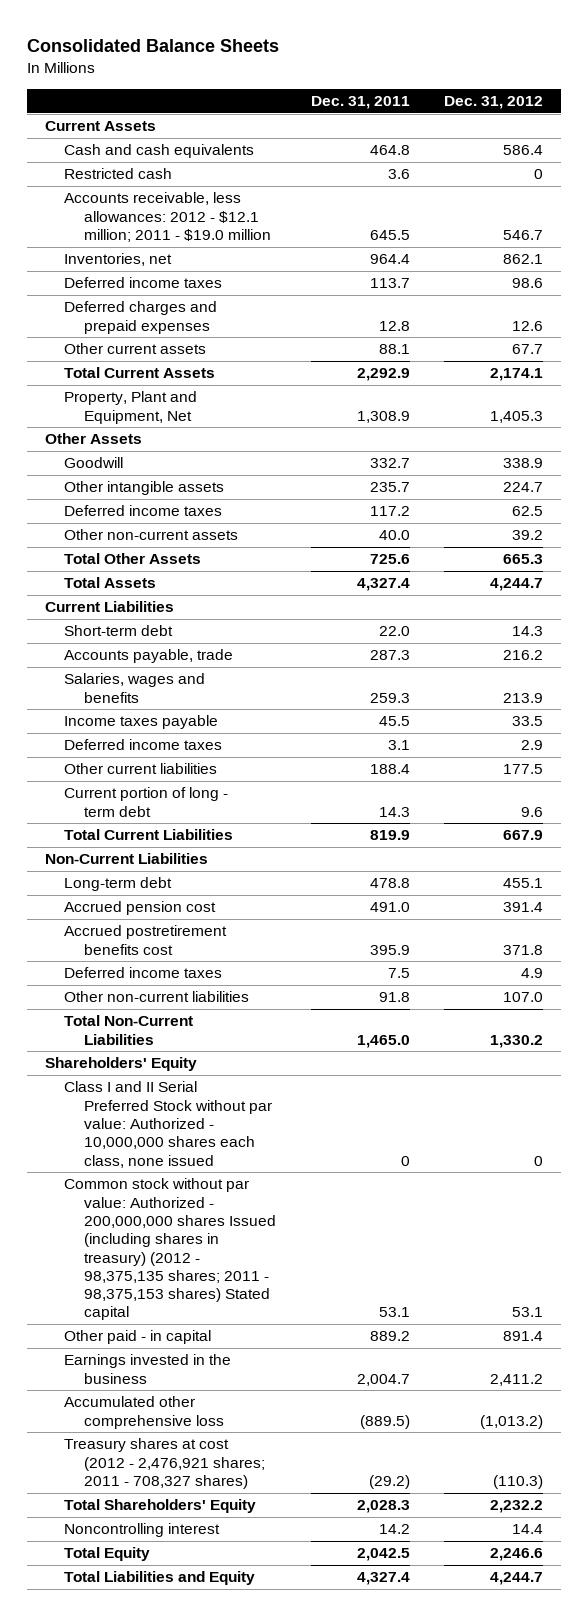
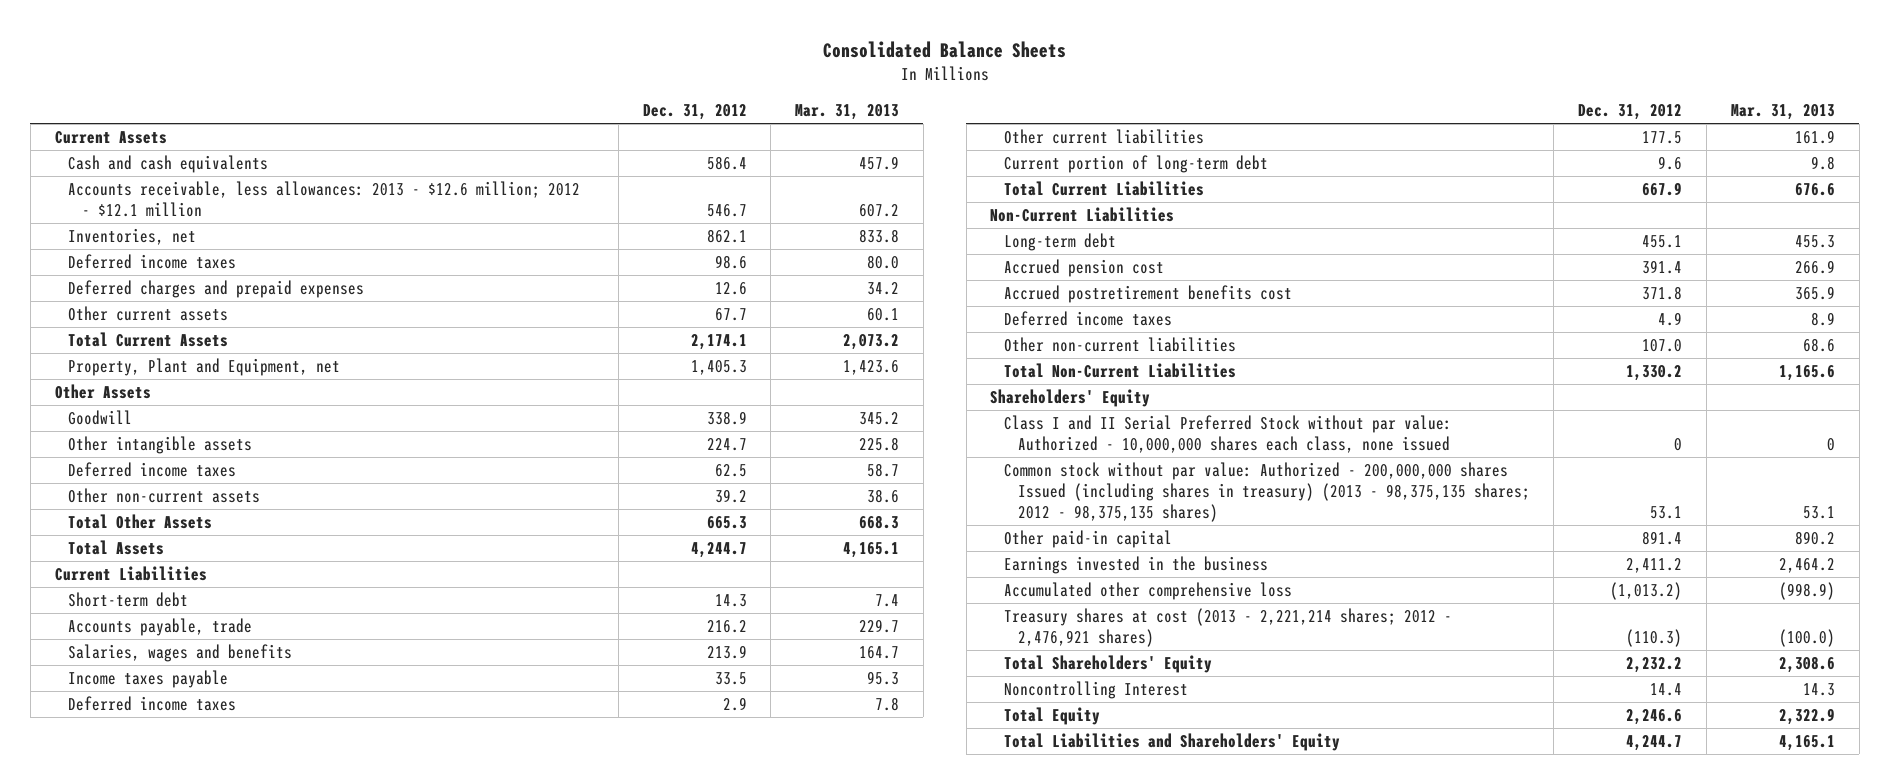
- | Dec. 31, 2011 | Dec. 31, 2012
+ | Dec. 31, 2012 | Mar. 31, 2013
- Restricted cash | 3.6 | 0
- Accounts receivable, less allowances: 2012 - $12.1 million; 2011 - $19.0 million | 645.5 | 546.7
+ Accounts receivable, less allowances: 2013 - $12.6 million; 2012 - $12.1 million | 546.7 | 607.2
- Property, Plant and Equipment, Net | 1,308.9 | 1,405.3
+ Property, Plant and Equipment, net | 1,405.3 | 1,423.6
- Current portion of long - term debt | 14.3 | 9.6
+ Current portion of long-term debt | 9.6 | 9.8
- Common stock without par value: Authorized - 200,000,000 shares Issued (including shares in treasury) (2012 - 98,375,135 shares; 2011 - 98,375,153 shares) Stated capital | 53.1 | 53.1
- Other paid - in capital | 889.2 | 891.4
+ Common stock without par value: Authorized - 200,000,000 shares Issued (including shares in treasury) (2013 - 98,375,135 shares; 2012 - 98,375,135 shares) | 53.1 | 53.1
+ Other paid-in capital | 891.4 | 890.2
- Treasury shares at cost (2012 - 2,476,921 shares; 2011 - 708,327 shares) | (29.2) | (110.3)
+ Treasury shares at cost (2013 - 2,221,214 shares; 2012 - 2,476,921 shares) | (110.3) | (100.0)
- Noncontrolling interest | 14.2 | 14.4
+ Noncontrolling Interest | 14.4 | 14.3
- Total Liabilities and Equity | 4,327.4 | 4,244.7
+ Total Liabilities and Shareholders' Equity | 4,244.7 | 4,165.1

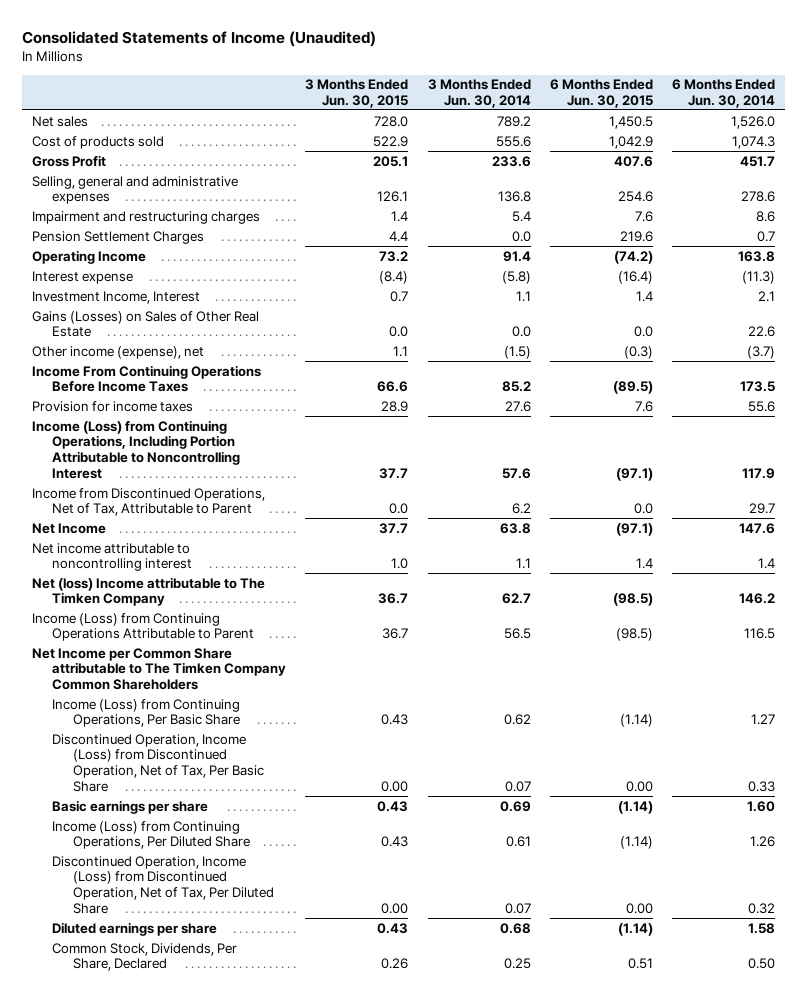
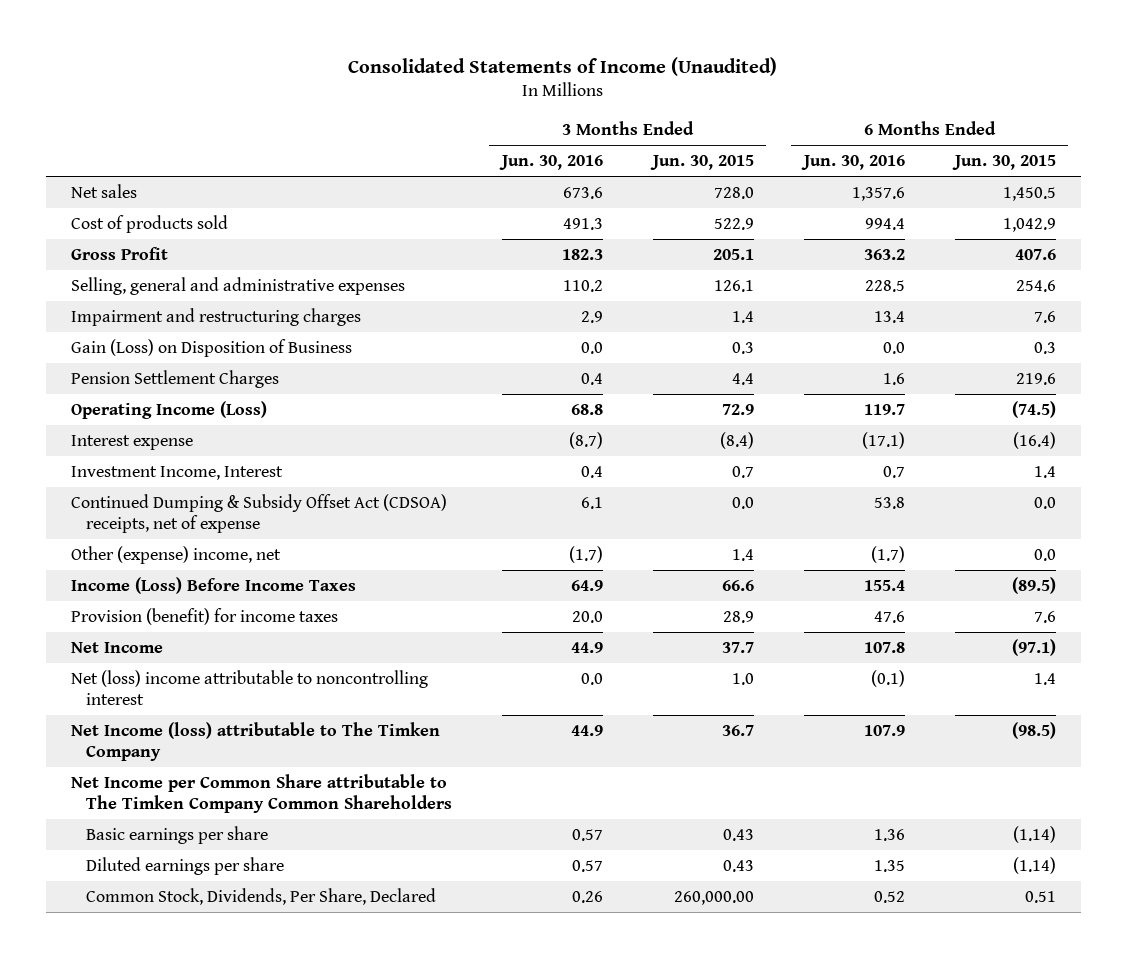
- | 3 Months Ended Jun. 30, 2015 | 3 Months Ended Jun. 30, 2014 | 6 Months Ended Jun. 30, 2015 | 6 Months Ended Jun. 30, 2014
+ | 3 Months Ended Jun. 30, 2016 | 3 Months Ended Jun. 30, 2015 | 6 Months Ended Jun. 30, 2016 | 6 Months Ended Jun. 30, 2015
+ Gain (Loss) on Disposition of Business | 0.0 | 0.3 | 0.0 | 0.3
- Operating Income | 73.2 | 91.4 | (74.2) | 163.8
+ Operating Income (Loss) | 68.8 | 72.9 | 119.7 | (74.5)
- Gains (Losses) on Sales of Other Real Estate | 0.0 | 0.0 | 0.0 | 22.6
- Other income (expense), net | 1.1 | (1.5) | (0.3) | (3.7)
- Income From Continuing Operations Before Income Taxes | 66.6 | 85.2 | (89.5) | 173.5
- Provision for income taxes | 28.9 | 27.6 | 7.6 | 55.6
- Income (Loss) from Continuing Operations, Including Portion Attributable to Noncontrolling Interest | 37.7 | 57.6 | (97.1) | 117.9
- Income from Discontinued Operations, Net of Tax, Attributable to Parent | 0.0 | 6.2 | 0.0 | 29.7
+ Continued Dumping & Subsidy Offset Act (CDSOA) receipts, net of expense | 6.1 | 0.0 | 53.8 | 0.0
+ Other (expense) income, net | (1.7) | 1.4 | (1.7) | 0.0
+ Income (Loss) Before Income Taxes | 64.9 | 66.6 | 155.4 | (89.5)
+ Provision (benefit) for income taxes | 20.0 | 28.9 | 47.6 | 7.6
- Net income attributable to noncontrolling interest | 1.0 | 1.1 | 1.4 | 1.4
- Net (loss) Income attributable to The Timken Company | 36.7 | 62.7 | (98.5) | 146.2
- Income (Loss) from Continuing Operations Attributable to Parent | 36.7 | 56.5 | (98.5) | 116.5
+ Net (loss) income attributable to noncontrolling interest | 0.0 | 1.0 | (0.1) | 1.4
+ Net Income (loss) attributable to The Timken Company | 44.9 | 36.7 | 107.9 | (98.5)
- Income (Loss) from Continuing Operations, Per Basic Share | 0.43 | 0.62 | (1.14) | 1.27
- Discontinued Operation, Income (Loss) from Discontinued Operation, Net of Tax, Per Basic Share | 0.00 | 0.07 | 0.00 | 0.33
- Income (Loss) from Continuing Operations, Per Diluted Share | 0.43 | 0.61 | (1.14) | 1.26
- Discontinued Operation, Income (Loss) from Discontinued Operation, Net of Tax, Per Diluted Share | 0.00 | 0.07 | 0.00 | 0.32
- Common Stock, Dividends, Per Share, Declared | 0.26 | 0.25 | 0.51 | 0.50
+ Common Stock, Dividends, Per Share, Declared | 0.26 | 260,000.00 | 0.52 | 0.51

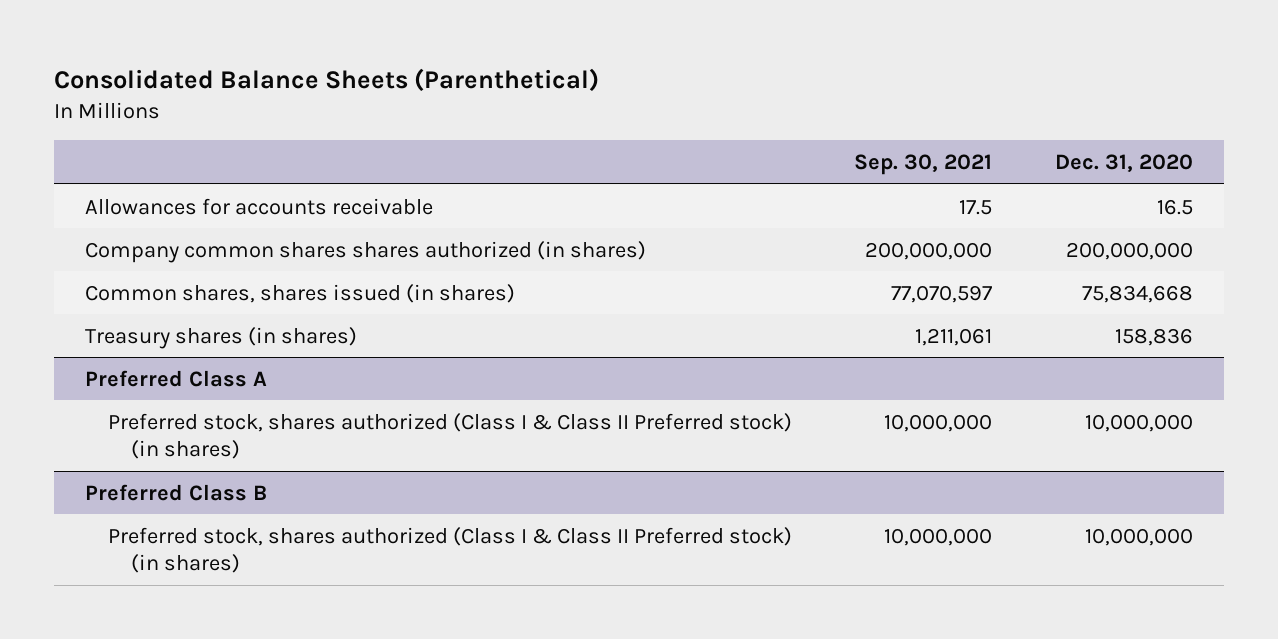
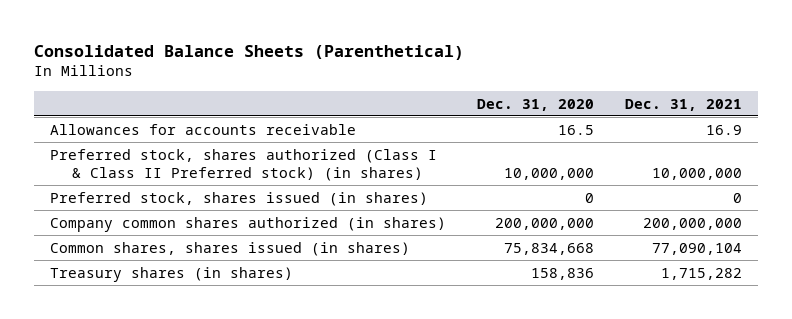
- | Sep. 30, 2021 | Dec. 31, 2020
+ | Dec. 31, 2020 | Dec. 31, 2021
- Company common shares shares authorized (in shares) | 200,000,000 | 200,000,000
+ Preferred stock, shares authorized (Class I & Class II Preferred stock) (in shares) | 10,000,000 | 10,000,000
+ Preferred stock, shares issued (in shares) | 0 | 0
+ Company common shares authorized (in shares) | 200,000,000 | 200,000,000
- Preferred Class A
- Preferred stock, shares authorized (Class I & Class II Preferred stock) (in shares) | 10,000,000 | 10,000,000
- Preferred Class B
- Preferred stock, shares authorized (Class I & Class II Preferred stock) (in shares) | 10,000,000 | 10,000,000

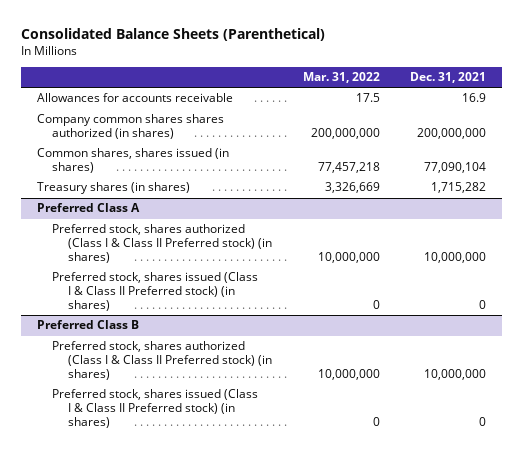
- | Dec. 31, 2020 | Dec. 31, 2021
+ | Mar. 31, 2022 | Dec. 31, 2021
- Preferred stock, shares authorized (Class I & Class II Preferred stock) (in shares) | 10,000,000 | 10,000,000
- Preferred stock, shares issued (in shares) | 0 | 0
- Company common shares authorized (in shares) | 200,000,000 | 200,000,000
+ Company common shares shares authorized (in shares) | 200,000,000 | 200,000,000
+ Preferred Class A
+ Preferred stock, shares authorized (Class I & Class II Preferred stock) (in shares) | 10,000,000 | 10,000,000
+ Preferred stock, shares issued (Class I & Class II Preferred stock) (in shares) | 0 | 0
+ Preferred Class B
+ Preferred stock, shares authorized (Class I & Class II Preferred stock) (in shares) | 10,000,000 | 10,000,000
+ Preferred stock, shares issued (Class I & Class II Preferred stock) (in shares) | 0 | 0

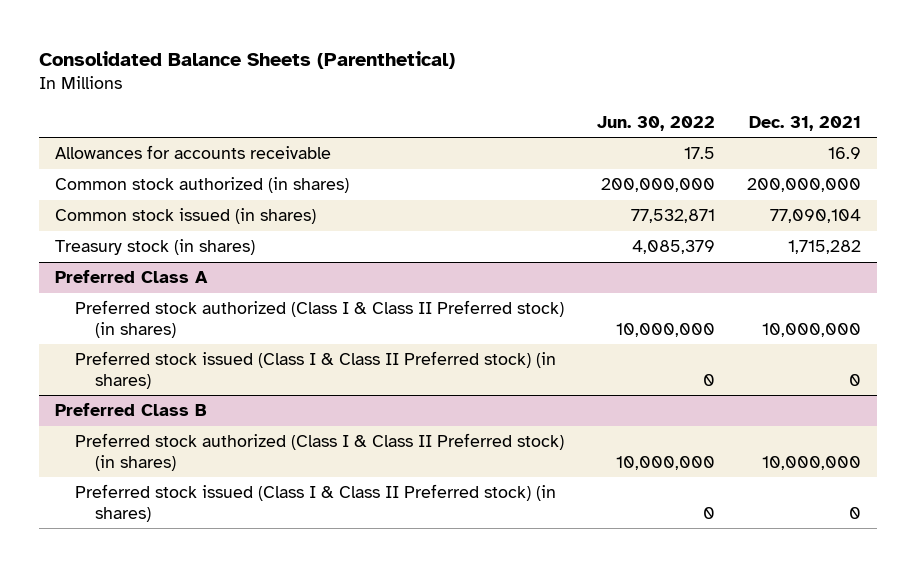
- | Mar. 31, 2022 | Dec. 31, 2021
+ | Jun. 30, 2022 | Dec. 31, 2021
- Company common shares shares authorized (in shares) | 200,000,000 | 200,000,000
- Common shares, shares issued (in shares) | 77,457,218 | 77,090,104
- Treasury shares (in shares) | 3,326,669 | 1,715,282
+ Common stock authorized (in shares) | 200,000,000 | 200,000,000
+ Common stock issued (in shares) | 77,532,871 | 77,090,104
+ Treasury stock (in shares) | 4,085,379 | 1,715,282
@ Preferred Class A
- Preferred stock, shares authorized (Class I & Class II Preferred stock) (in shares) | 10,000,000 | 10,000,000
- Preferred stock, shares issued (Class I & Class II Preferred stock) (in shares) | 0 | 0
+ Preferred stock authorized (Class I & Class II Preferred stock) (in shares) | 10,000,000 | 10,000,000
+ Preferred stock issued (Class I & Class II Preferred stock) (in shares) | 0 | 0
@ Preferred Class B
- Preferred stock, shares authorized (Class I & Class II Preferred stock) (in shares) | 10,000,000 | 10,000,000
- Preferred stock, shares issued (Class I & Class II Preferred stock) (in shares) | 0 | 0
+ Preferred stock authorized (Class I & Class II Preferred stock) (in shares) | 10,000,000 | 10,000,000
+ Preferred stock issued (Class I & Class II Preferred stock) (in shares) | 0 | 0

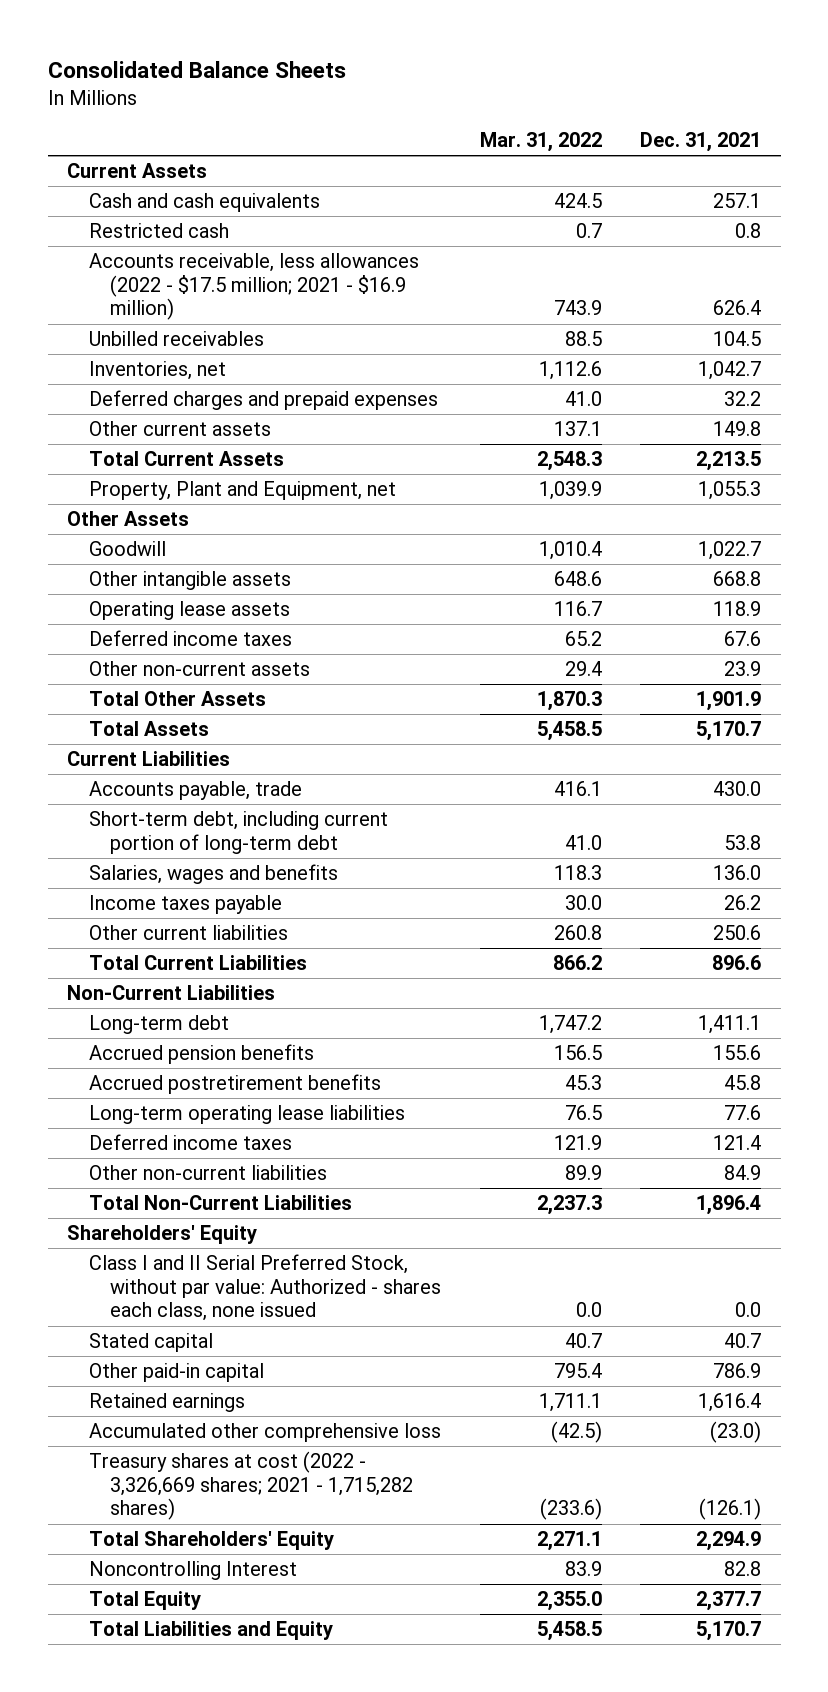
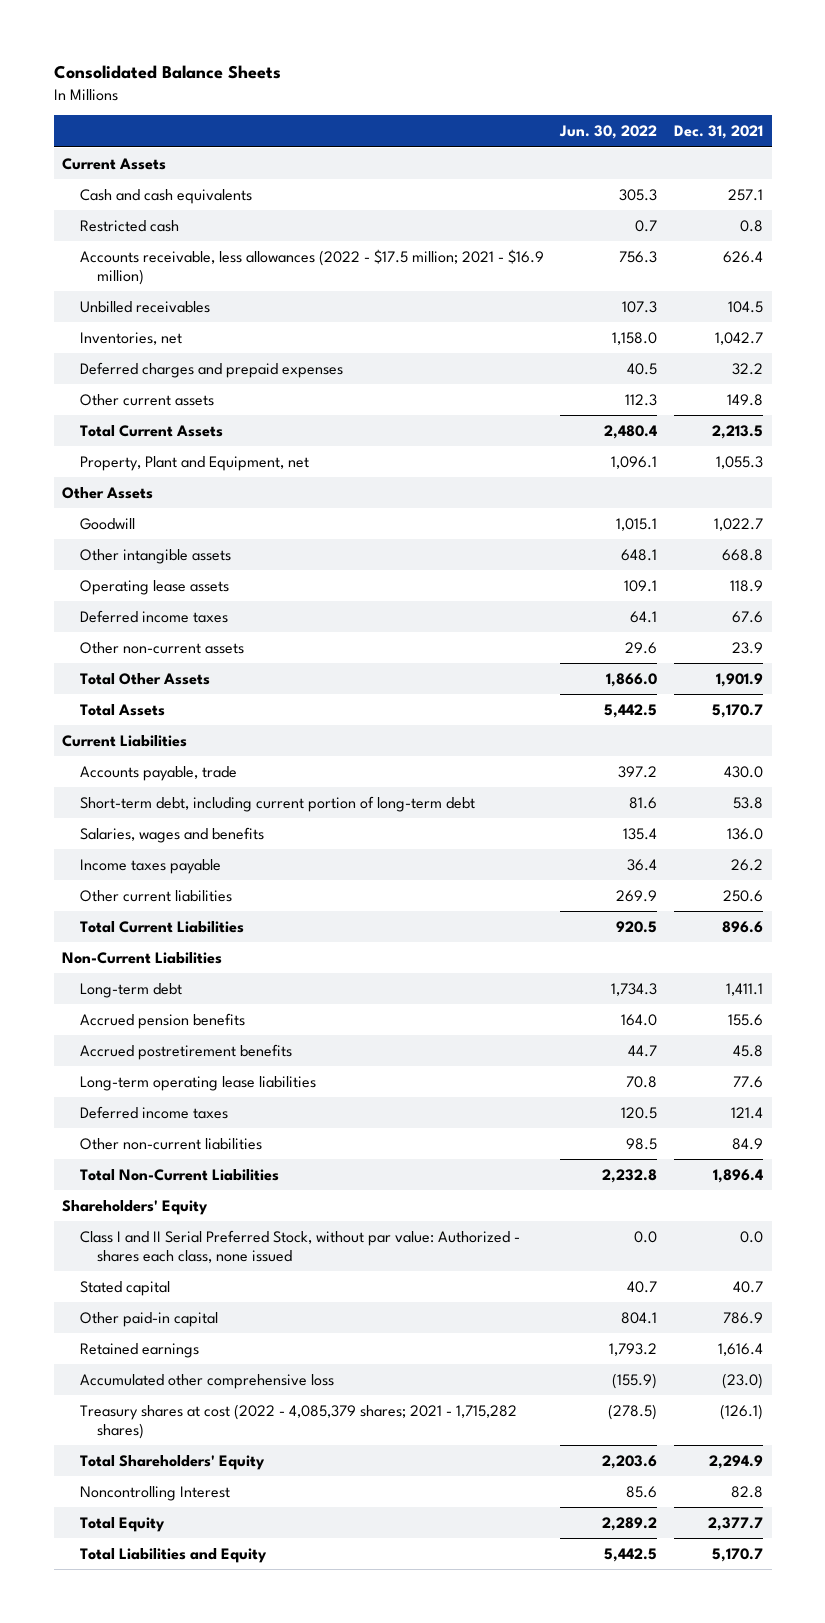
- | Mar. 31, 2022 | Dec. 31, 2021
+ | Jun. 30, 2022 | Dec. 31, 2021
- Treasury shares at cost (2022 - 3,326,669 shares; 2021 - 1,715,282 shares) | (233.6) | (126.1)
+ Treasury shares at cost (2022 - 4,085,379 shares; 2021 - 1,715,282 shares) | (278.5) | (126.1)

